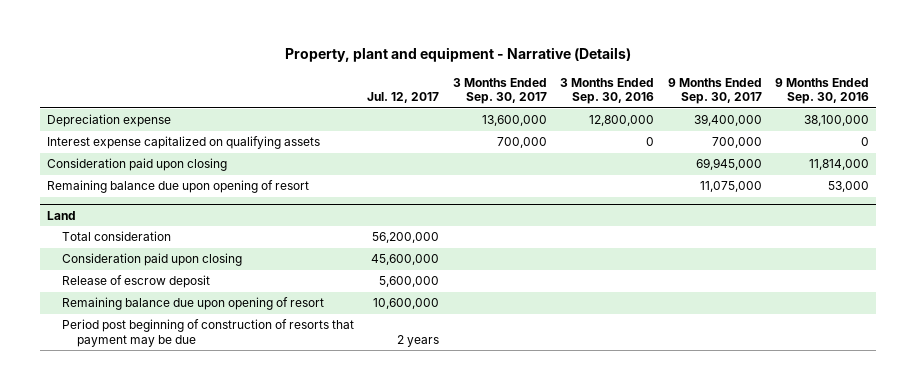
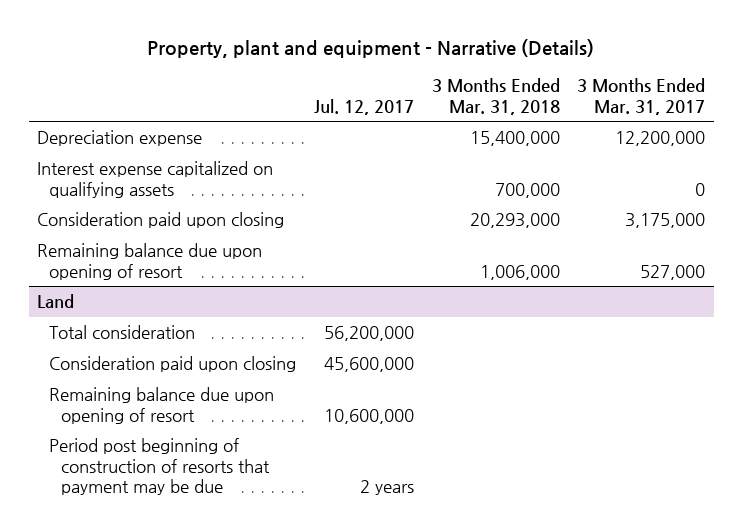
- | Jul. 12, 2017 | 3 Months Ended Sep. 30, 2017 | 3 Months Ended Sep. 30, 2016 | 9 Months Ended Sep. 30, 2017 | 9 Months Ended Sep. 30, 2016
+ | Jul. 12, 2017 | 3 Months Ended Mar. 31, 2018 | 3 Months Ended Mar. 31, 2017
@ Land
- Release of escrow deposit | 5,600,000 | | | |

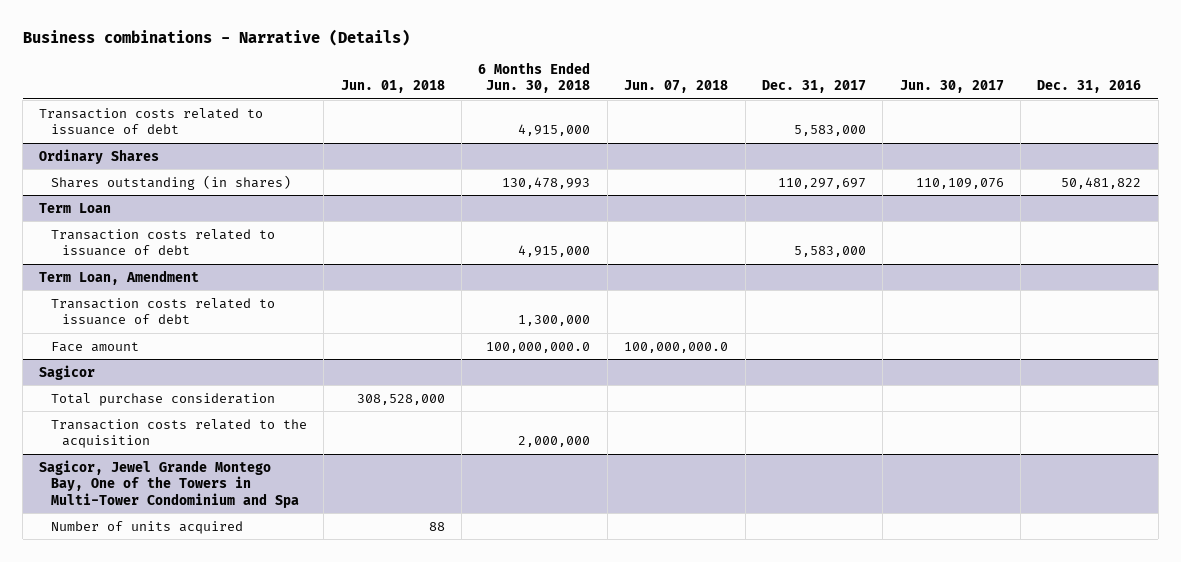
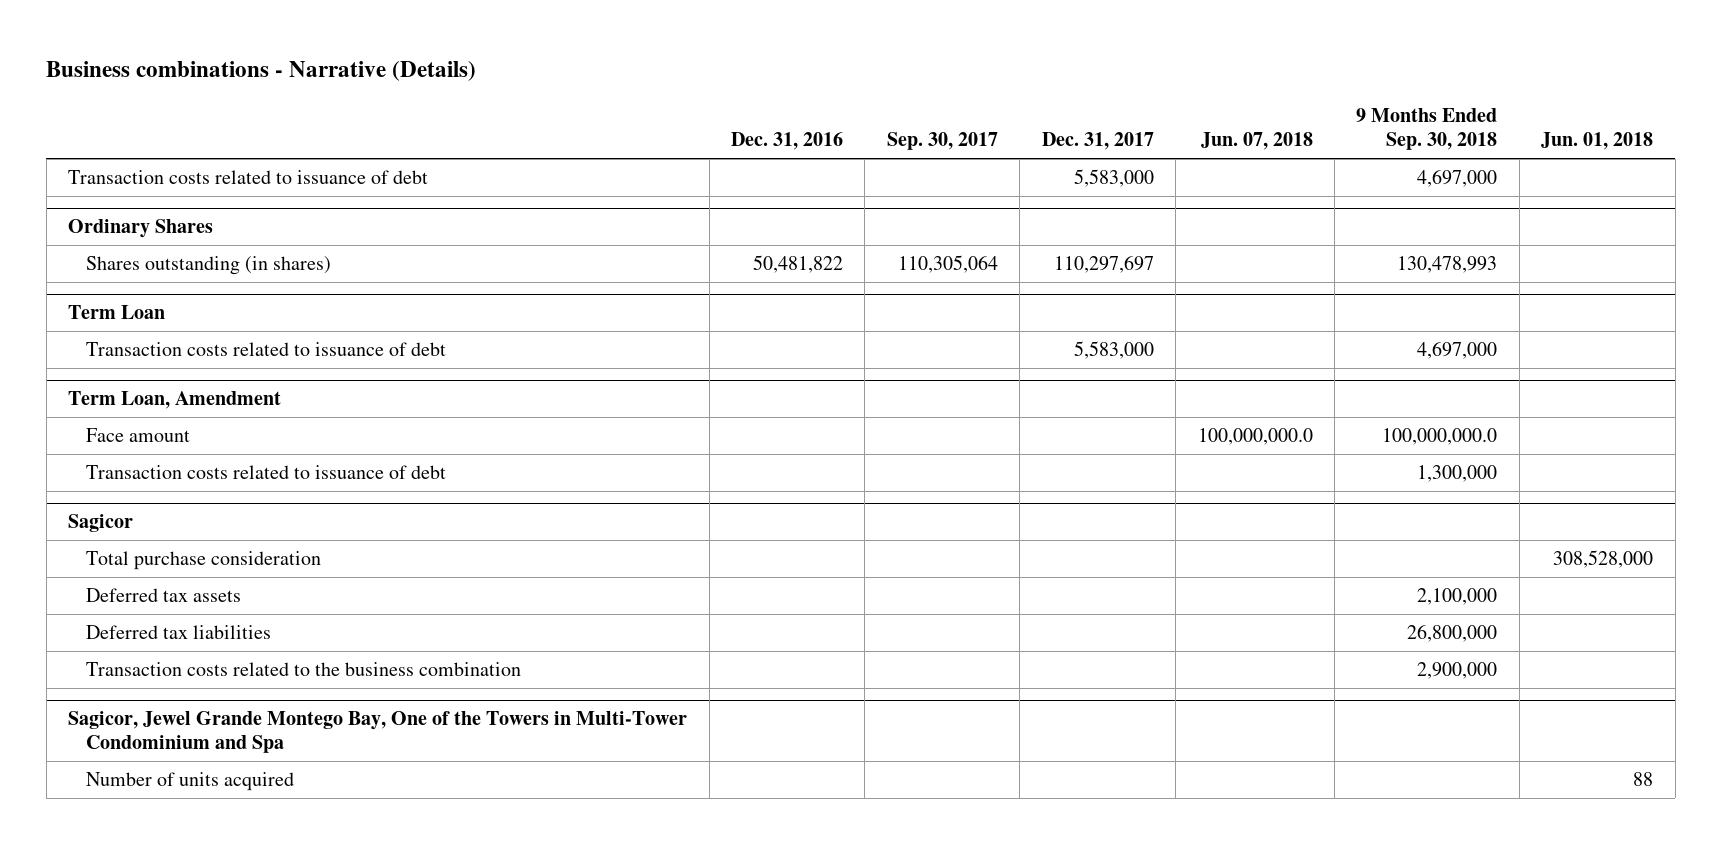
- | Jun. 01, 2018 | 6 Months Ended Jun. 30, 2018 | Jun. 07, 2018 | Dec. 31, 2017 | Jun. 30, 2017 | Dec. 31, 2016
+ | Dec. 31, 2016 | Sep. 30, 2017 | Dec. 31, 2017 | Jun. 07, 2018 | 9 Months Ended Sep. 30, 2018 | Jun. 01, 2018
@ Term Loan, Amendment
moved down: Transaction costs related to issuance of debt | | | | | 1,300,000 |
@ Sagicor
- Transaction costs related to the acquisition | | 2,000,000 | | | |
+ Deferred tax assets | | | | | 2,100,000 |
+ Deferred tax liabilities | | | | | 26,800,000 |
+ Transaction costs related to the business combination | | | | | 2,900,000 |

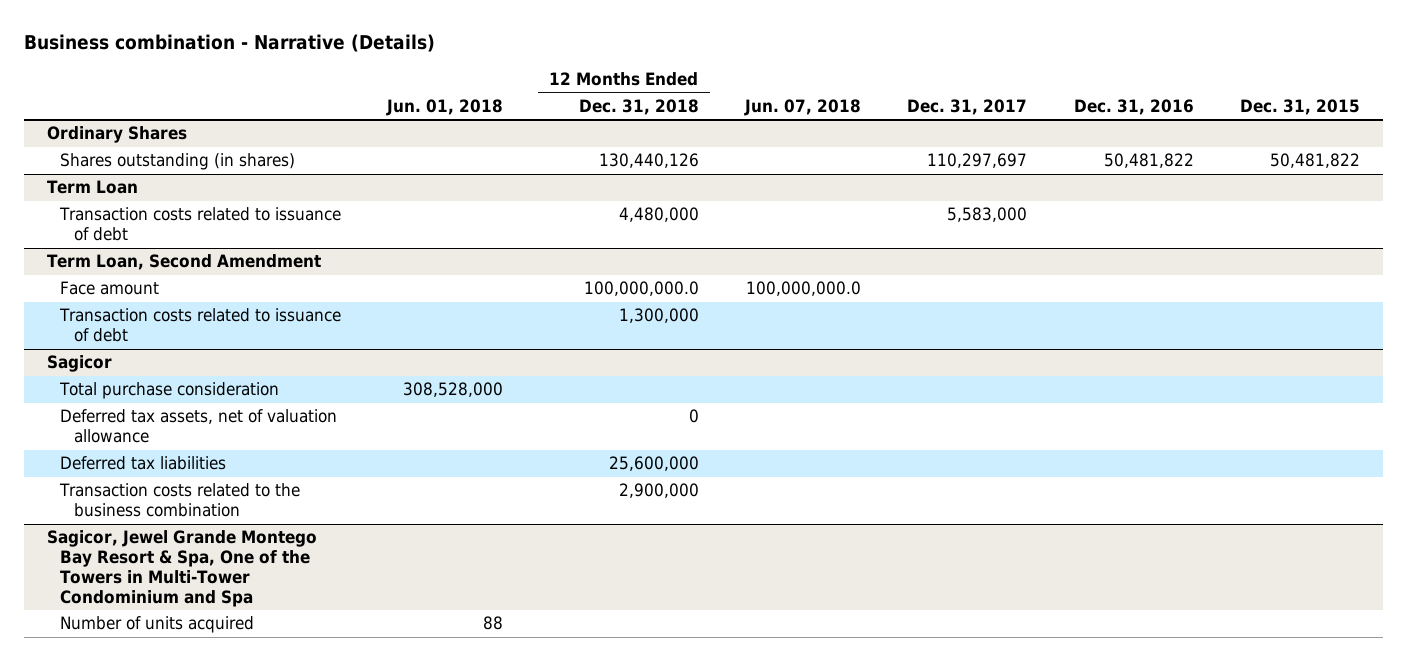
- Business combinations - Narrative (Details)
+ Business combination - Narrative (Details)
- | Dec. 31, 2016 | Sep. 30, 2017 | Dec. 31, 2017 | Jun. 07, 2018 | 9 Months Ended Sep. 30, 2018 | Jun. 01, 2018
+ | Jun. 01, 2018 | 12 Months Ended Dec. 31, 2018 | Jun. 07, 2018 | Dec. 31, 2017 | Dec. 31, 2016 | Dec. 31, 2015
- Transaction costs related to issuance of debt | | | 5,583,000 | | 4,697,000 |
- Term Loan, Amendment
+ Term Loan, Second Amendment
@ Sagicor
- Deferred tax assets | | | | | 2,100,000 |
+ Deferred tax assets, net of valuation allowance | | 0 | | | |
- Sagicor, Jewel Grande Montego Bay, One of the Towers in Multi-Tower Condominium and Spa
+ Sagicor, Jewel Grande Montego Bay Resort & Spa, One of the Towers in Multi-Tower Condominium and Spa

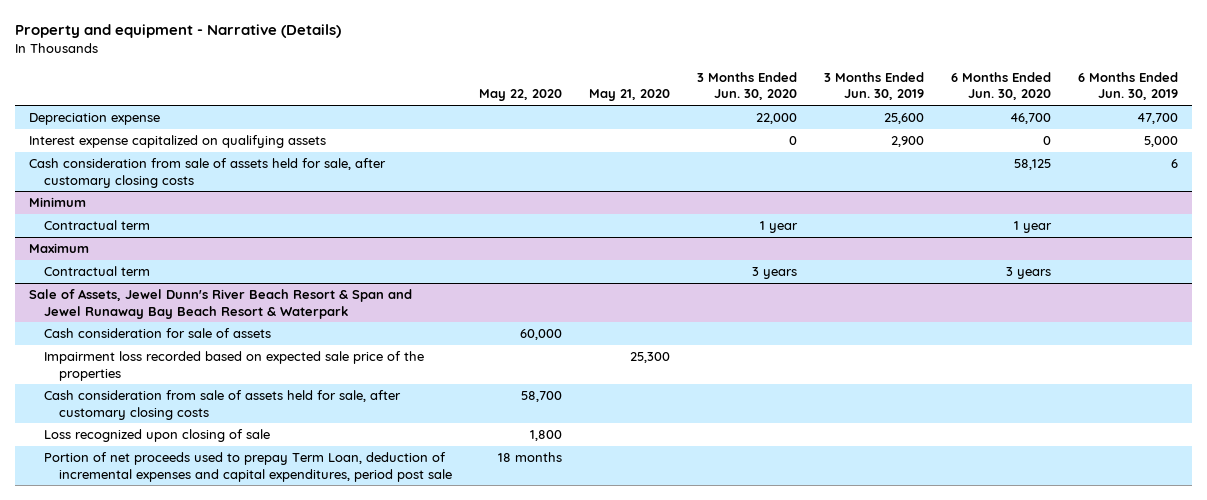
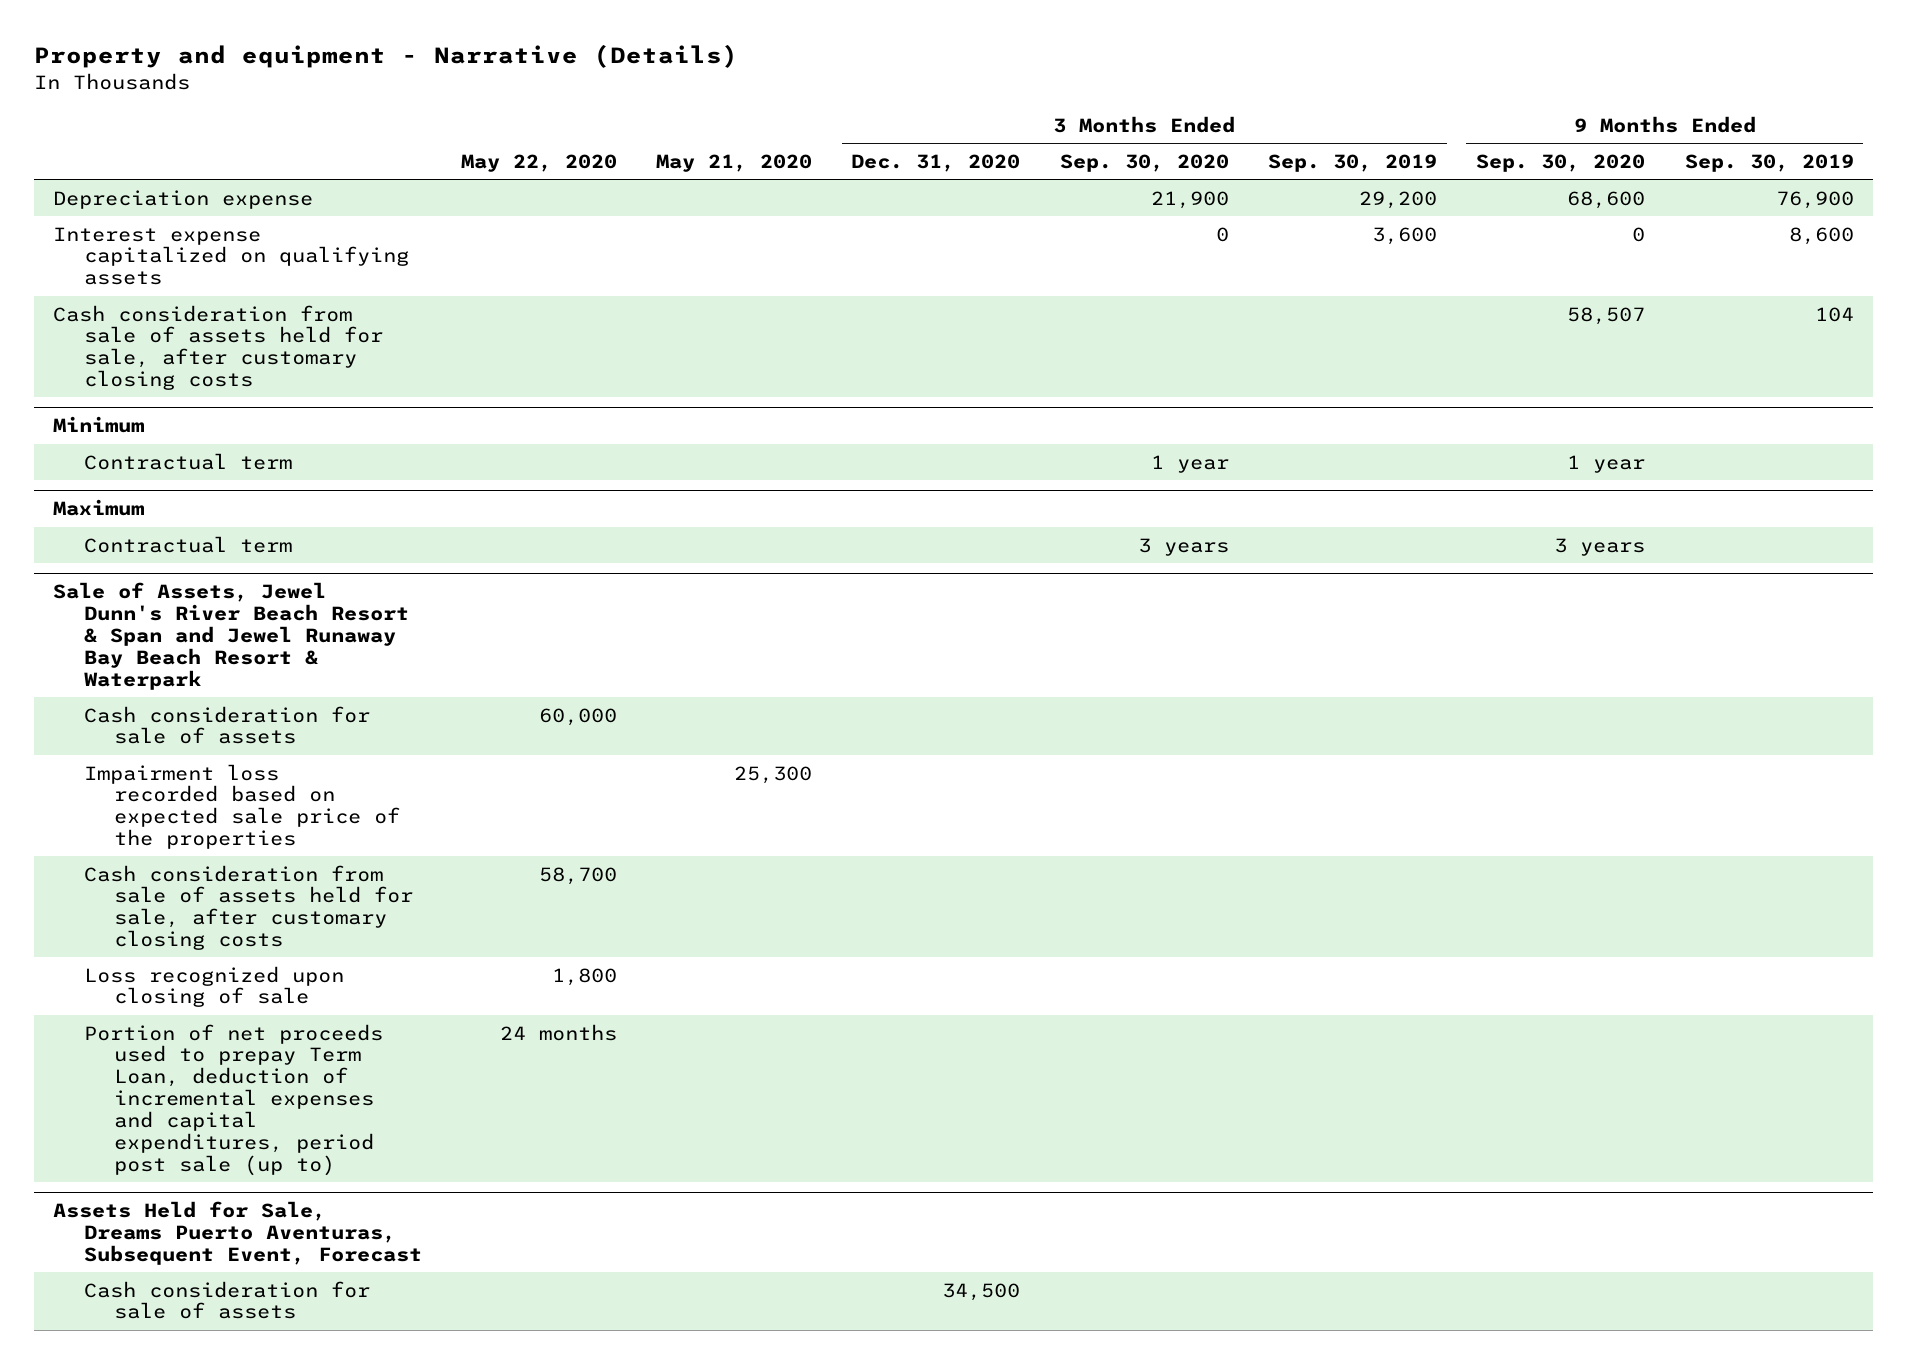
- | May 22, 2020 | May 21, 2020 | 3 Months Ended Jun. 30, 2020 | 3 Months Ended Jun. 30, 2019 | 6 Months Ended Jun. 30, 2020 | 6 Months Ended Jun. 30, 2019
+ | May 22, 2020 | May 21, 2020 | 3 Months Ended Dec. 31, 2020 | 3 Months Ended Sep. 30, 2020 | 3 Months Ended Sep. 30, 2019 | 9 Months Ended Sep. 30, 2020 | 9 Months Ended Sep. 30, 2019
@ Sale of Assets, Jewel Dunn's River Beach Resort & Span and Jewel Runaway Bay Beach Resort & Waterpark
- Portion of net proceeds used to prepay Term Loan, deduction of incremental expenses and capital expenditures, period post sale | 18 months | | | | |
+ Portion of net proceeds used to prepay Term Loan, deduction of incremental expenses and capital expenditures, period post sale (up to) | 24 months | | | | | |
+ Assets Held for Sale, Dreams Puerto Aventuras, Subsequent Event, Forecast
+ Cash consideration for sale of assets | | | 34,500 | | | |

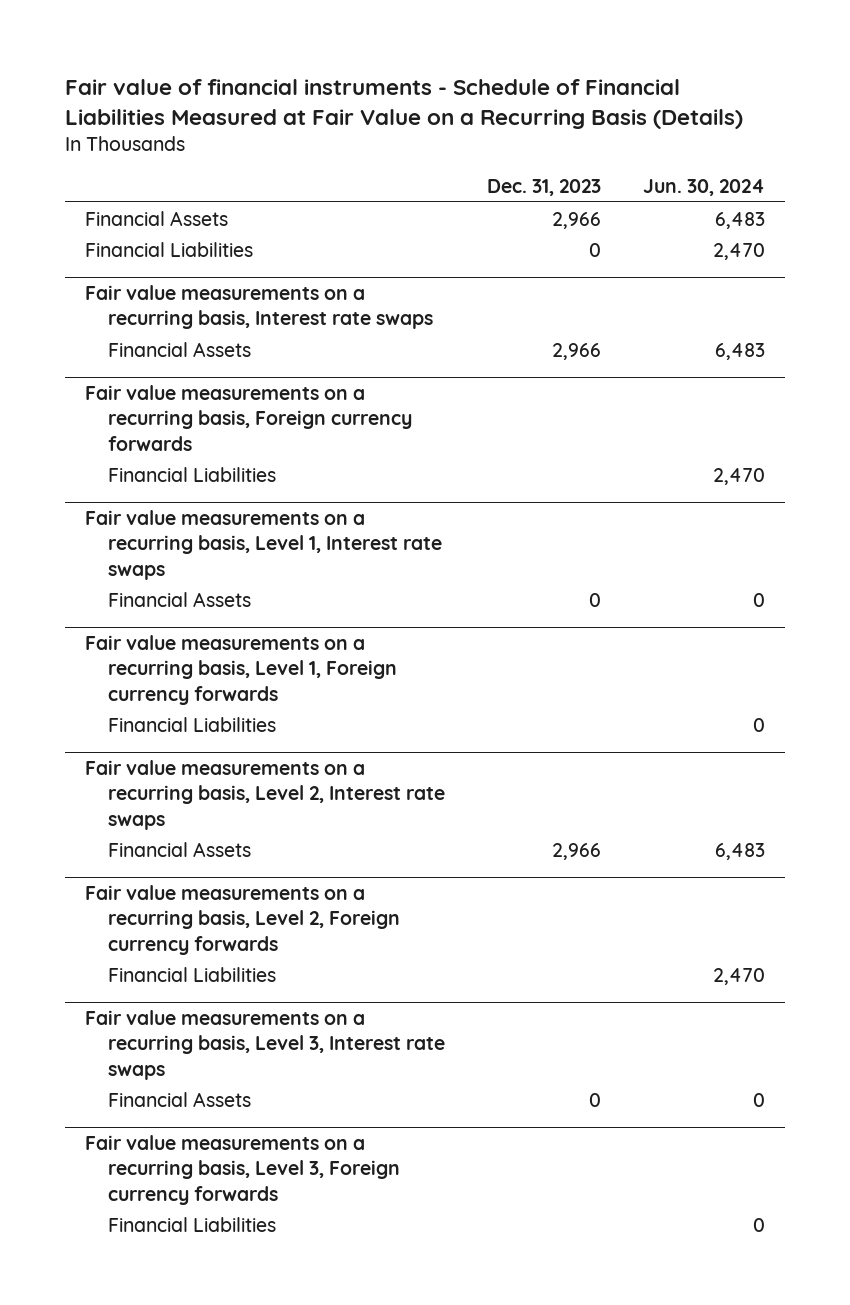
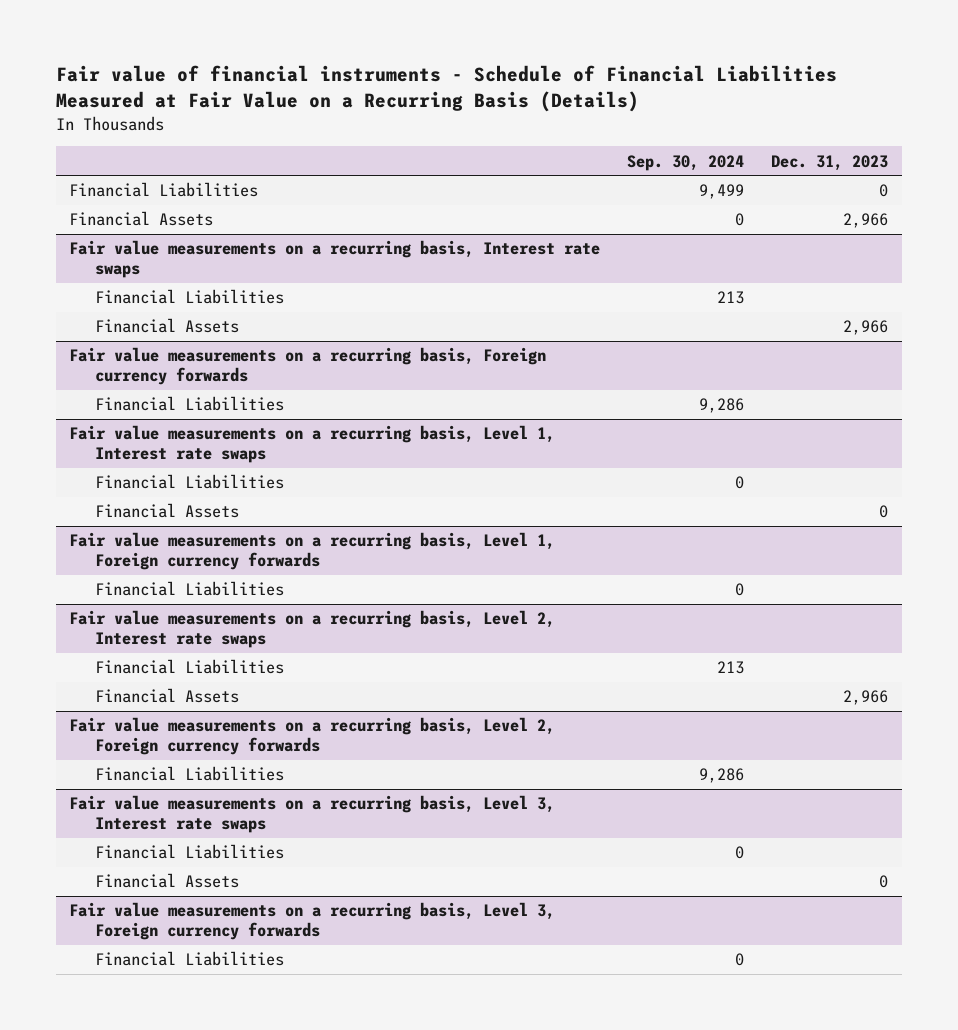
- | Dec. 31, 2023 | Jun. 30, 2024
+ | Sep. 30, 2024 | Dec. 31, 2023
moved down: Financial Assets | 0 | 2,966
@ Fair value measurements on a recurring basis, Interest rate swaps
+ Financial Liabilities | 213 |
@ Fair value measurements on a recurring basis, Level 1, Interest rate swaps
+ Financial Liabilities | 0 |
@ Fair value measurements on a recurring basis, Level 2, Interest rate swaps
+ Financial Liabilities | 213 |
@ Fair value measurements on a recurring basis, Level 3, Interest rate swaps
+ Financial Liabilities | 0 |

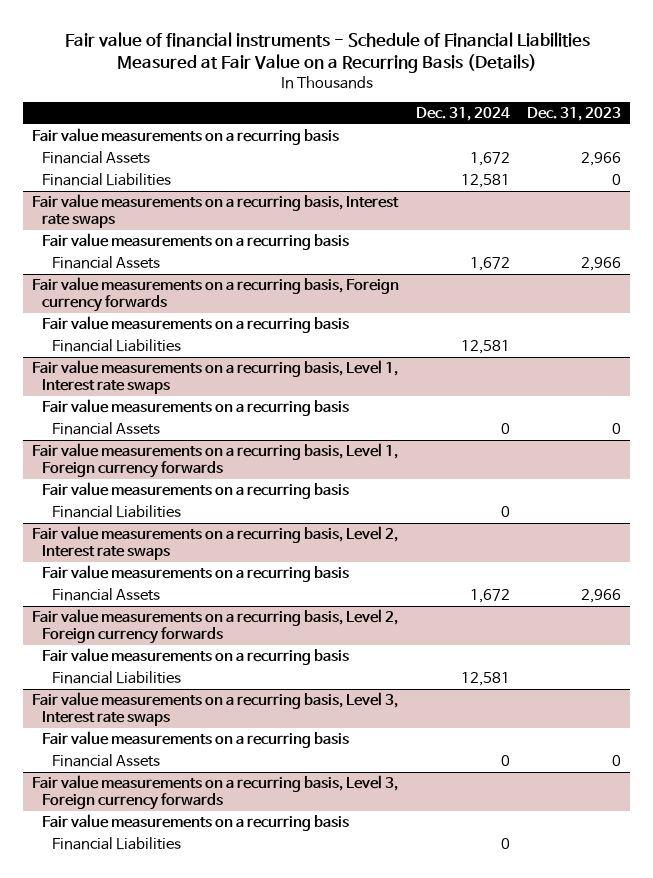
- | Sep. 30, 2024 | Dec. 31, 2023
+ | Dec. 31, 2024 | Dec. 31, 2023
+ Fair value measurements on a recurring basis
moved down: Financial Liabilities | 12,581 | 0
@ Fair value measurements on a recurring basis, Interest rate swaps
- Financial Liabilities | 213 |
+ Fair value measurements on a recurring basis
@ Fair value measurements on a recurring basis, Foreign currency forwards
+ Fair value measurements on a recurring basis
@ Fair value measurements on a recurring basis, Level 1, Interest rate swaps
- Financial Liabilities | 0 |
+ Fair value measurements on a recurring basis
@ Fair value measurements on a recurring basis, Level 1, Foreign currency forwards
+ Fair value measurements on a recurring basis
@ Fair value measurements on a recurring basis, Level 2, Interest rate swaps
- Financial Liabilities | 213 |
+ Fair value measurements on a recurring basis
@ Fair value measurements on a recurring basis, Level 2, Foreign currency forwards
+ Fair value measurements on a recurring basis
@ Fair value measurements on a recurring basis, Level 3, Interest rate swaps
- Financial Liabilities | 0 |
+ Fair value measurements on a recurring basis
@ Fair value measurements on a recurring basis, Level 3, Foreign currency forwards
+ Fair value measurements on a recurring basis

